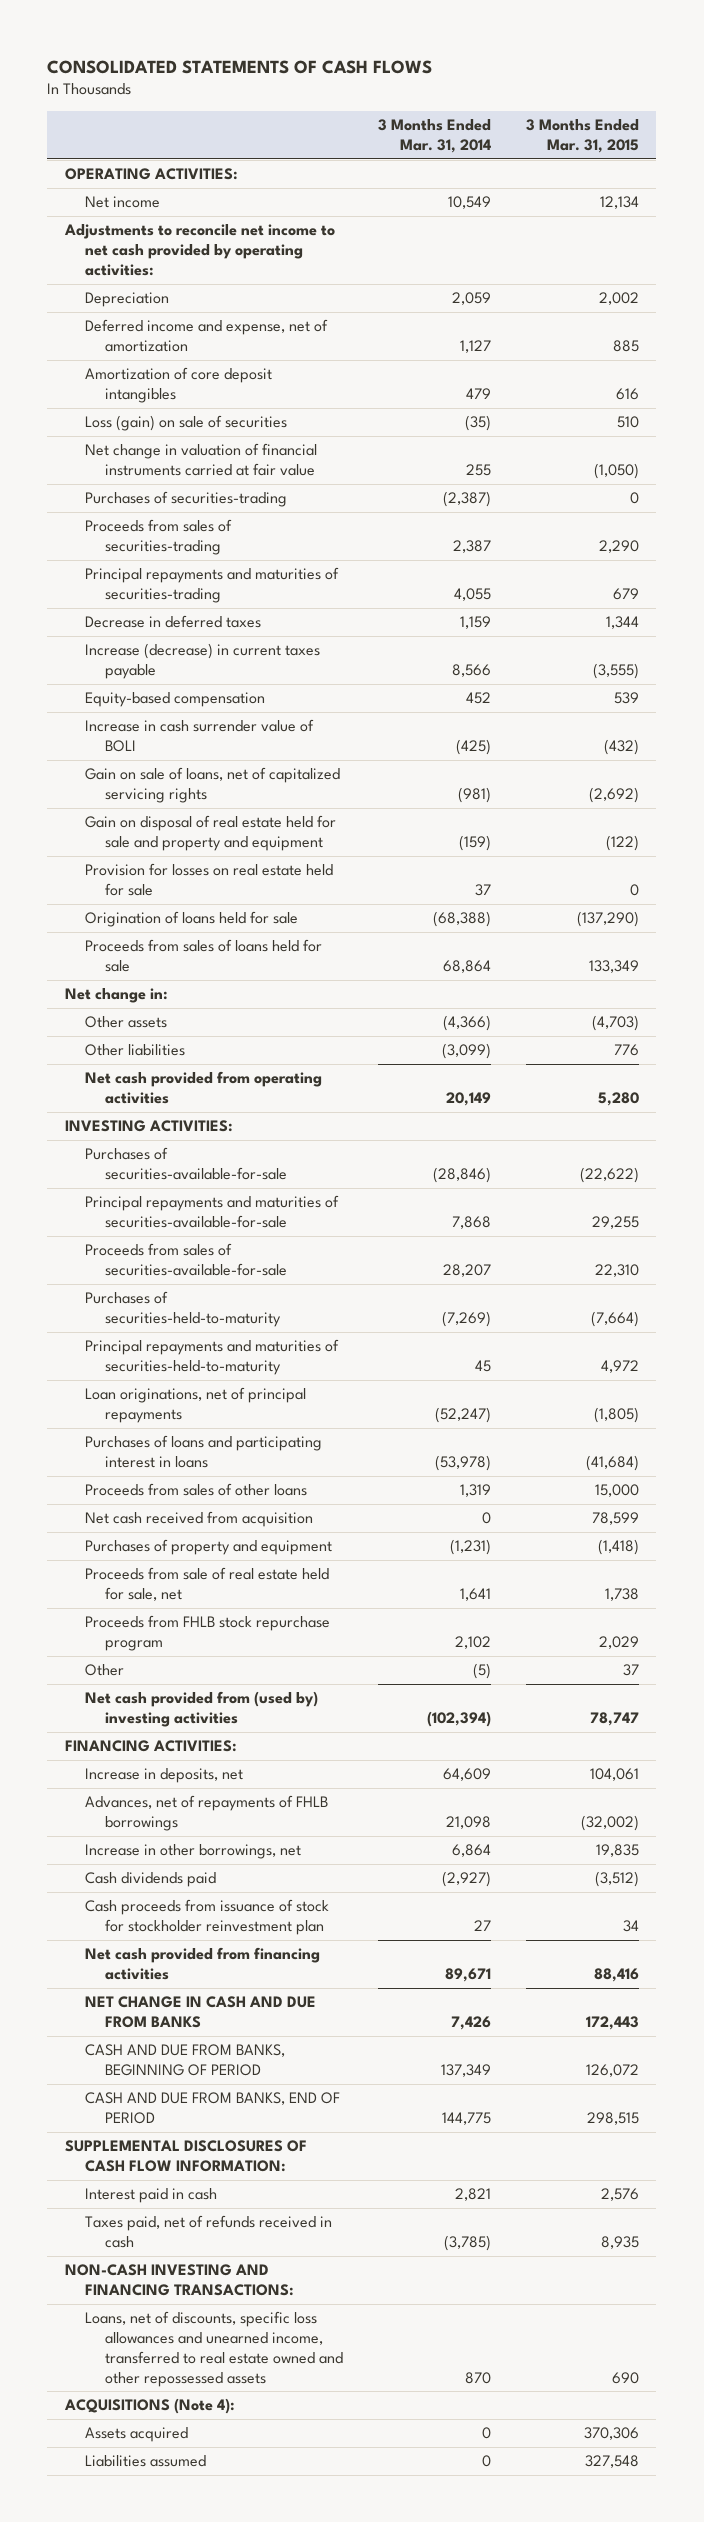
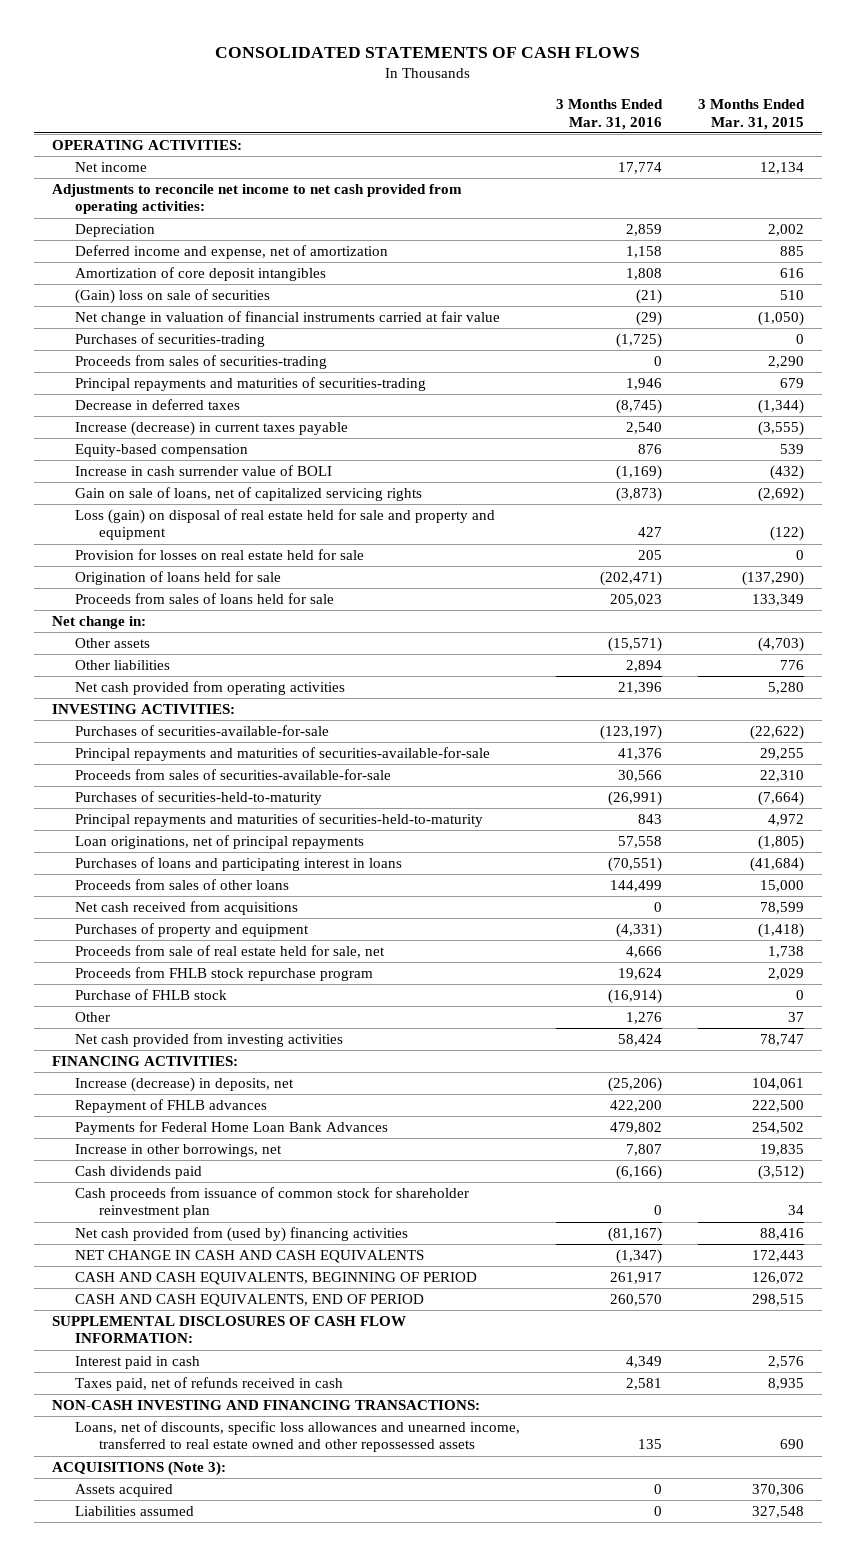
- | 3 Months Ended Mar. 31, 2014 | 3 Months Ended Mar. 31, 2015
+ | 3 Months Ended Mar. 31, 2016 | 3 Months Ended Mar. 31, 2015
- Adjustments to reconcile net income to net cash provided by operating activities:
+ Adjustments to reconcile net income to net cash provided from operating activities:
- Loss (gain) on sale of securities | (35) | 510
+ (Gain) loss on sale of securities | (21) | 510
- Decrease in deferred taxes | 1,159 | 1,344
+ Decrease in deferred taxes | (8,745) | (1,344)
- Gain on disposal of real estate held for sale and property and equipment | (159) | (122)
+ Loss (gain) on disposal of real estate held for sale and property and equipment | 427 | (122)
- Net cash received from acquisition | 0 | 78,599
+ Net cash received from acquisitions | 0 | 78,599
+ Purchase of FHLB stock | (16,914) | 0
- Net cash provided from (used by) investing activities | (102,394) | 78,747
+ Net cash provided from investing activities | 58,424 | 78,747
- Increase in deposits, net | 64,609 | 104,061
- Advances, net of repayments of FHLB borrowings | 21,098 | (32,002)
+ Increase (decrease) in deposits, net | (25,206) | 104,061
+ Repayment of FHLB advances | 422,200 | 222,500
+ Payments for Federal Home Loan Bank Advances | 479,802 | 254,502
- Cash proceeds from issuance of stock for stockholder reinvestment plan | 27 | 34
- Net cash provided from financing activities | 89,671 | 88,416
- NET CHANGE IN CASH AND DUE FROM BANKS | 7,426 | 172,443
- CASH AND DUE FROM BANKS, BEGINNING OF PERIOD | 137,349 | 126,072
- CASH AND DUE FROM BANKS, END OF PERIOD | 144,775 | 298,515
+ Cash proceeds from issuance of common stock for shareholder reinvestment plan | 0 | 34
+ Net cash provided from (used by) financing activities | (81,167) | 88,416
+ NET CHANGE IN CASH AND CASH EQUIVALENTS | (1,347) | 172,443
+ CASH AND CASH EQUIVALENTS, BEGINNING OF PERIOD | 261,917 | 126,072
+ CASH AND CASH EQUIVALENTS, END OF PERIOD | 260,570 | 298,515
- ACQUISITIONS (Note 4):
+ ACQUISITIONS (Note 3):

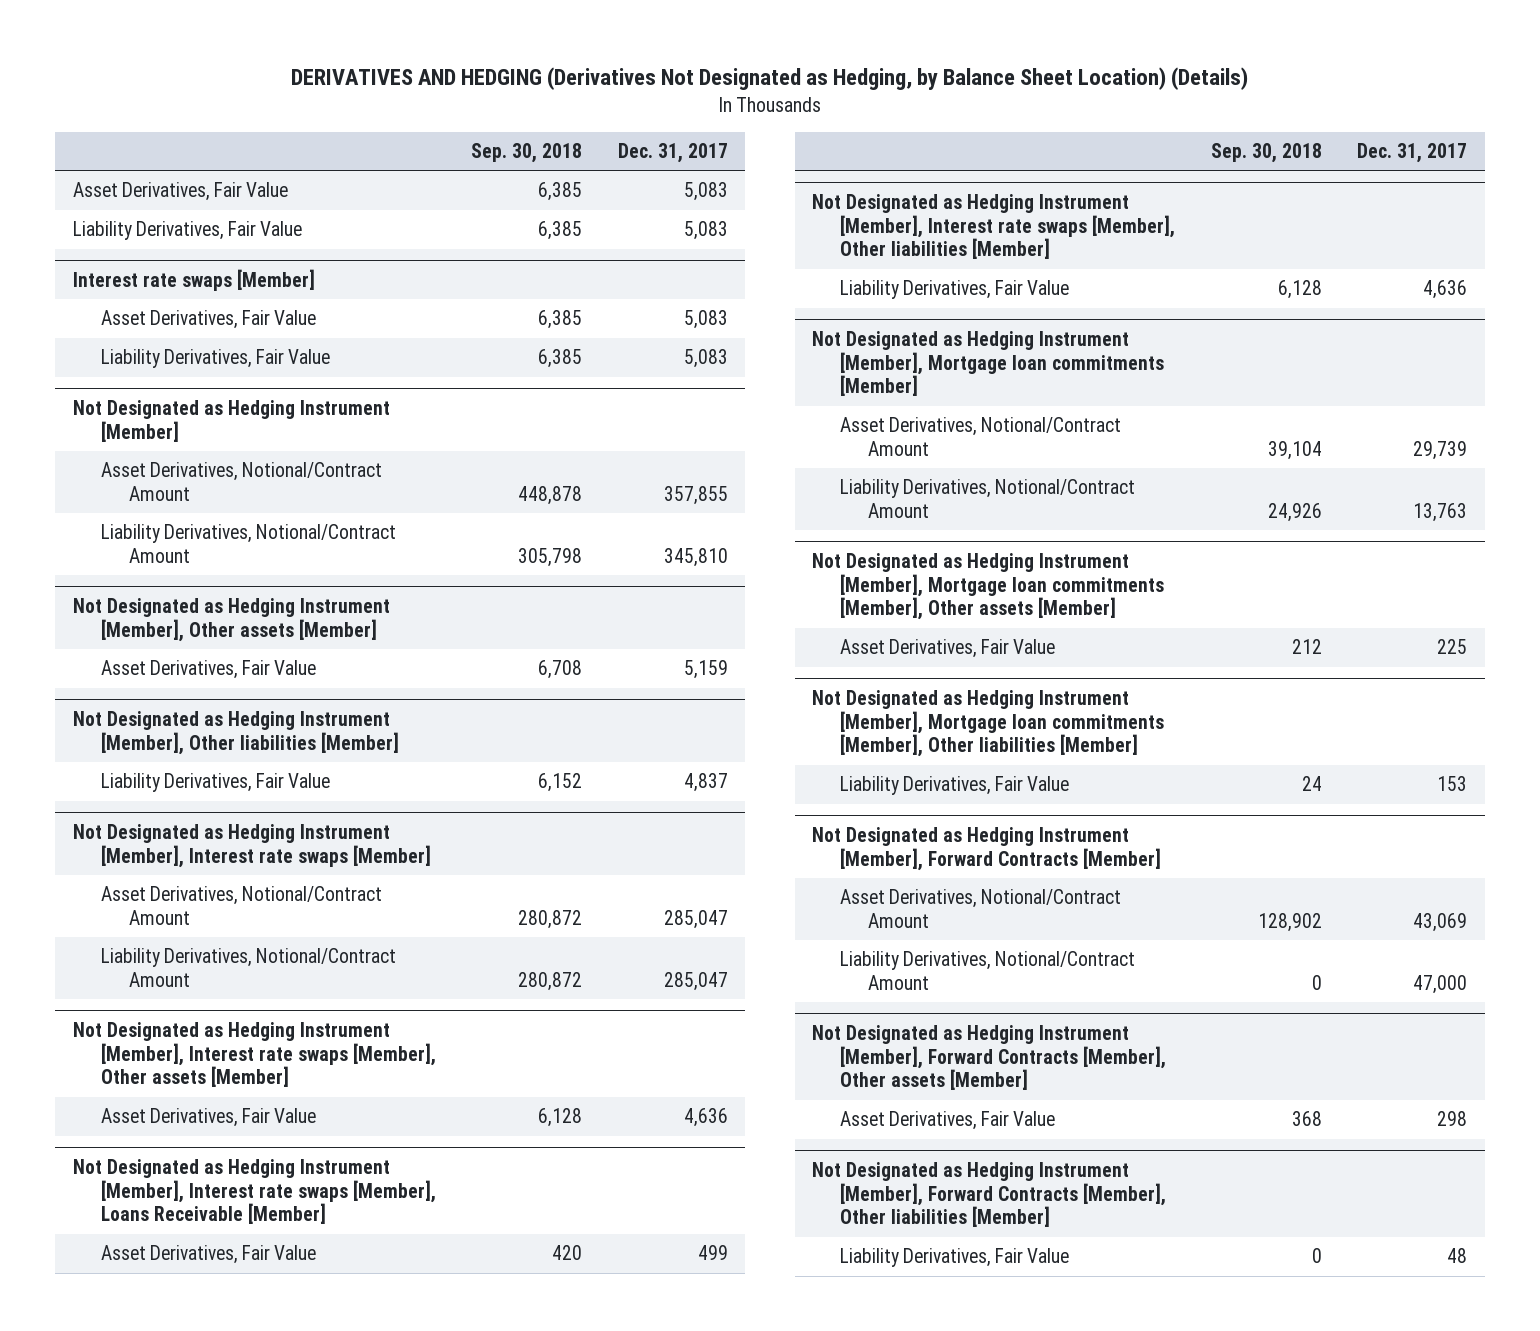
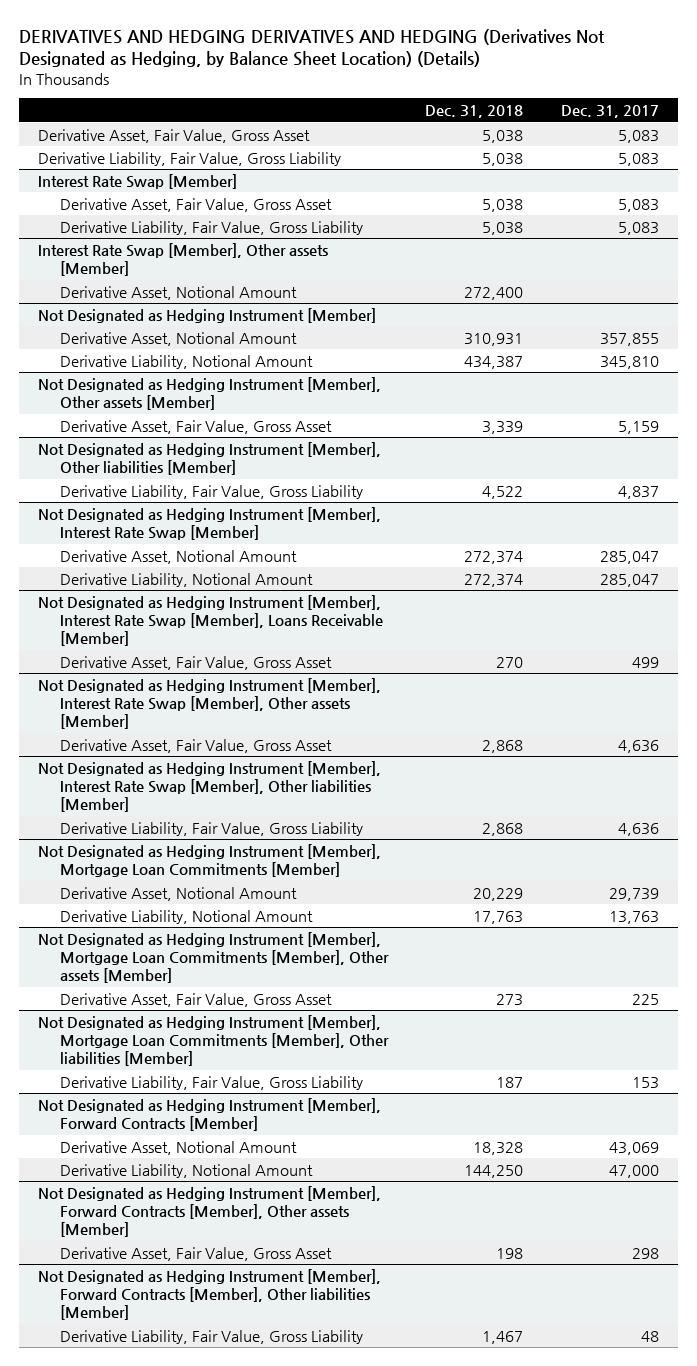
- DERIVATIVES AND HEDGING (Derivatives Not Designated as Hedging, by Balance Sheet Location) (Details)
+ DERIVATIVES AND HEDGING DERIVATIVES AND HEDGING (Derivatives Not Designated as Hedging, by Balance Sheet Location) (Details)
- | Sep. 30, 2018 | Dec. 31, 2017
+ | Dec. 31, 2018 | Dec. 31, 2017
- Asset Derivatives, Fair Value | 6,385 | 5,083
- Liability Derivatives, Fair Value | 6,385 | 5,083
- Interest rate swaps [Member]
- Asset Derivatives, Fair Value | 6,385 | 5,083
- Liability Derivatives, Fair Value | 6,385 | 5,083
+ Derivative Asset, Fair Value, Gross Asset | 5,038 | 5,083
+ Derivative Liability, Fair Value, Gross Liability | 5,038 | 5,083
+ Interest Rate Swap [Member]
+ Derivative Asset, Fair Value, Gross Asset | 5,038 | 5,083
+ Derivative Liability, Fair Value, Gross Liability | 5,038 | 5,083
+ Interest Rate Swap [Member], Other assets [Member]
+ Derivative Asset, Notional Amount | 272,400 |
@ Not Designated as Hedging Instrument [Member]
- Asset Derivatives, Notional/Contract Amount | 448,878 | 357,855
- Liability Derivatives, Notional/Contract Amount | 305,798 | 345,810
+ Derivative Asset, Notional Amount | 310,931 | 357,855
+ Derivative Liability, Notional Amount | 434,387 | 345,810
@ Not Designated as Hedging Instrument [Member], Other assets [Member]
- Asset Derivatives, Fair Value | 6,708 | 5,159
+ Derivative Asset, Fair Value, Gross Asset | 3,339 | 5,159
@ Not Designated as Hedging Instrument [Member], Other liabilities [Member]
- Liability Derivatives, Fair Value | 6,152 | 4,837
- Not Designated as Hedging Instrument [Member], Interest rate swaps [Member]
- Asset Derivatives, Notional/Contract Amount | 280,872 | 285,047
- Liability Derivatives, Notional/Contract Amount | 280,872 | 285,047
- Not Designated as Hedging Instrument [Member], Interest rate swaps [Member], Other assets [Member]
- Asset Derivatives, Fair Value | 6,128 | 4,636
- Not Designated as Hedging Instrument [Member], Interest rate swaps [Member], Loans Receivable [Member]
- Asset Derivatives, Fair Value | 420 | 499
- Not Designated as Hedging Instrument [Member], Interest rate swaps [Member], Other liabilities [Member]
- Liability Derivatives, Fair Value | 6,128 | 4,636
- Not Designated as Hedging Instrument [Member], Mortgage loan commitments [Member]
- Asset Derivatives, Notional/Contract Amount | 39,104 | 29,739
- Liability Derivatives, Notional/Contract Amount | 24,926 | 13,763
- Not Designated as Hedging Instrument [Member], Mortgage loan commitments [Member], Other assets [Member]
- Asset Derivatives, Fair Value | 212 | 225
- Not Designated as Hedging Instrument [Member], Mortgage loan commitments [Member], Other liabilities [Member]
- Liability Derivatives, Fair Value | 24 | 153
@ Not Designated as Hedging Instrument [Member], Other liabilities [Member]
+ Derivative Liability, Fair Value, Gross Liability | 4,522 | 4,837
+ Not Designated as Hedging Instrument [Member], Interest Rate Swap [Member]
+ Derivative Asset, Notional Amount | 272,374 | 285,047
+ Derivative Liability, Notional Amount | 272,374 | 285,047
+ Not Designated as Hedging Instrument [Member], Interest Rate Swap [Member], Loans Receivable [Member]
+ Derivative Asset, Fair Value, Gross Asset | 270 | 499
+ Not Designated as Hedging Instrument [Member], Interest Rate Swap [Member], Other assets [Member]
+ Derivative Asset, Fair Value, Gross Asset | 2,868 | 4,636
+ Not Designated as Hedging Instrument [Member], Interest Rate Swap [Member], Other liabilities [Member]
+ Derivative Liability, Fair Value, Gross Liability | 2,868 | 4,636
+ Not Designated as Hedging Instrument [Member], Mortgage Loan Commitments [Member]
+ Derivative Asset, Notional Amount | 20,229 | 29,739
+ Derivative Liability, Notional Amount | 17,763 | 13,763
+ Not Designated as Hedging Instrument [Member], Mortgage Loan Commitments [Member], Other assets [Member]
+ Derivative Asset, Fair Value, Gross Asset | 273 | 225
+ Not Designated as Hedging Instrument [Member], Mortgage Loan Commitments [Member], Other liabilities [Member]
+ Derivative Liability, Fair Value, Gross Liability | 187 | 153
@ Not Designated as Hedging Instrument [Member], Forward Contracts [Member]
- Asset Derivatives, Notional/Contract Amount | 128,902 | 43,069
- Liability Derivatives, Notional/Contract Amount | 0 | 47,000
+ Derivative Asset, Notional Amount | 18,328 | 43,069
+ Derivative Liability, Notional Amount | 144,250 | 47,000
@ Not Designated as Hedging Instrument [Member], Forward Contracts [Member], Other assets [Member]
- Asset Derivatives, Fair Value | 368 | 298
+ Derivative Asset, Fair Value, Gross Asset | 198 | 298
@ Not Designated as Hedging Instrument [Member], Forward Contracts [Member], Other liabilities [Member]
- Liability Derivatives, Fair Value | 0 | 48
+ Derivative Liability, Fair Value, Gross Liability | 1,467 | 48

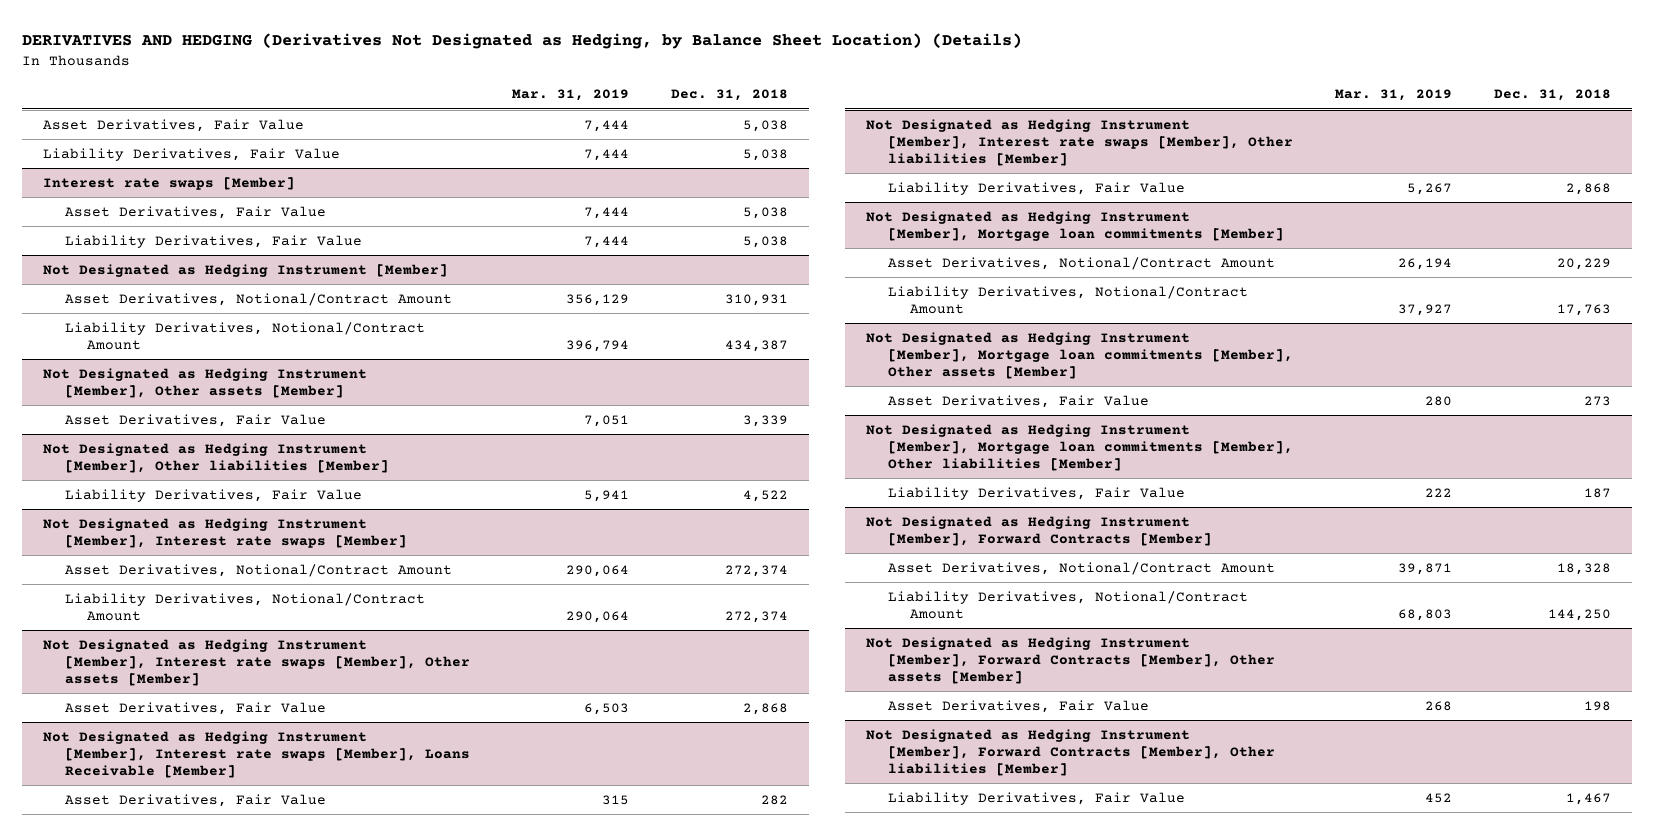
- DERIVATIVES AND HEDGING DERIVATIVES AND HEDGING (Derivatives Not Designated as Hedging, by Balance Sheet Location) (Details)
+ DERIVATIVES AND HEDGING (Derivatives Not Designated as Hedging, by Balance Sheet Location) (Details)
- | Dec. 31, 2018 | Dec. 31, 2017
+ | Mar. 31, 2019 | Dec. 31, 2018
- Derivative Asset, Fair Value, Gross Asset | 5,038 | 5,083
- Derivative Liability, Fair Value, Gross Liability | 5,038 | 5,083
- Interest Rate Swap [Member]
- Derivative Asset, Fair Value, Gross Asset | 5,038 | 5,083
- Derivative Liability, Fair Value, Gross Liability | 5,038 | 5,083
- Interest Rate Swap [Member], Other assets [Member]
- Derivative Asset, Notional Amount | 272,400 |
+ Asset Derivatives, Fair Value | 7,444 | 5,038
+ Liability Derivatives, Fair Value | 7,444 | 5,038
+ Interest rate swaps [Member]
+ Asset Derivatives, Fair Value | 7,444 | 5,038
+ Liability Derivatives, Fair Value | 7,444 | 5,038
@ Not Designated as Hedging Instrument [Member]
- Derivative Asset, Notional Amount | 310,931 | 357,855
- Derivative Liability, Notional Amount | 434,387 | 345,810
+ Asset Derivatives, Notional/Contract Amount | 356,129 | 310,931
+ Liability Derivatives, Notional/Contract Amount | 396,794 | 434,387
@ Not Designated as Hedging Instrument [Member], Other assets [Member]
- Derivative Asset, Fair Value, Gross Asset | 3,339 | 5,159
+ Asset Derivatives, Fair Value | 7,051 | 3,339
@ Not Designated as Hedging Instrument [Member], Other liabilities [Member]
- Derivative Liability, Fair Value, Gross Liability | 4,522 | 4,837
- Not Designated as Hedging Instrument [Member], Interest Rate Swap [Member]
- Derivative Asset, Notional Amount | 272,374 | 285,047
- Derivative Liability, Notional Amount | 272,374 | 285,047
- Not Designated as Hedging Instrument [Member], Interest Rate Swap [Member], Loans Receivable [Member]
- Derivative Asset, Fair Value, Gross Asset | 270 | 499
- Not Designated as Hedging Instrument [Member], Interest Rate Swap [Member], Other assets [Member]
- Derivative Asset, Fair Value, Gross Asset | 2,868 | 4,636
- Not Designated as Hedging Instrument [Member], Interest Rate Swap [Member], Other liabilities [Member]
- Derivative Liability, Fair Value, Gross Liability | 2,868 | 4,636
- Not Designated as Hedging Instrument [Member], Mortgage Loan Commitments [Member]
- Derivative Asset, Notional Amount | 20,229 | 29,739
- Derivative Liability, Notional Amount | 17,763 | 13,763
- Not Designated as Hedging Instrument [Member], Mortgage Loan Commitments [Member], Other assets [Member]
- Derivative Asset, Fair Value, Gross Asset | 273 | 225
- Not Designated as Hedging Instrument [Member], Mortgage Loan Commitments [Member], Other liabilities [Member]
- Derivative Liability, Fair Value, Gross Liability | 187 | 153
@ Not Designated as Hedging Instrument [Member], Other liabilities [Member]
+ Liability Derivatives, Fair Value | 5,941 | 4,522
+ Not Designated as Hedging Instrument [Member], Interest rate swaps [Member]
+ Asset Derivatives, Notional/Contract Amount | 290,064 | 272,374
+ Liability Derivatives, Notional/Contract Amount | 290,064 | 272,374
+ Not Designated as Hedging Instrument [Member], Interest rate swaps [Member], Other assets [Member]
+ Asset Derivatives, Fair Value | 6,503 | 2,868
+ Not Designated as Hedging Instrument [Member], Interest rate swaps [Member], Loans Receivable [Member]
+ Asset Derivatives, Fair Value | 315 | 282
+ Not Designated as Hedging Instrument [Member], Interest rate swaps [Member], Other liabilities [Member]
+ Liability Derivatives, Fair Value | 5,267 | 2,868
+ Not Designated as Hedging Instrument [Member], Mortgage loan commitments [Member]
+ Asset Derivatives, Notional/Contract Amount | 26,194 | 20,229
+ Liability Derivatives, Notional/Contract Amount | 37,927 | 17,763
+ Not Designated as Hedging Instrument [Member], Mortgage loan commitments [Member], Other assets [Member]
+ Asset Derivatives, Fair Value | 280 | 273
+ Not Designated as Hedging Instrument [Member], Mortgage loan commitments [Member], Other liabilities [Member]
+ Liability Derivatives, Fair Value | 222 | 187
@ Not Designated as Hedging Instrument [Member], Forward Contracts [Member]
- Derivative Asset, Notional Amount | 18,328 | 43,069
- Derivative Liability, Notional Amount | 144,250 | 47,000
+ Asset Derivatives, Notional/Contract Amount | 39,871 | 18,328
+ Liability Derivatives, Notional/Contract Amount | 68,803 | 144,250
@ Not Designated as Hedging Instrument [Member], Forward Contracts [Member], Other assets [Member]
- Derivative Asset, Fair Value, Gross Asset | 198 | 298
+ Asset Derivatives, Fair Value | 268 | 198
@ Not Designated as Hedging Instrument [Member], Forward Contracts [Member], Other liabilities [Member]
- Derivative Liability, Fair Value, Gross Liability | 1,467 | 48
+ Liability Derivatives, Fair Value | 452 | 1,467

